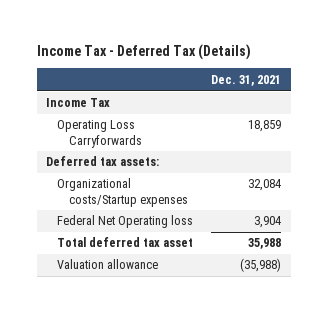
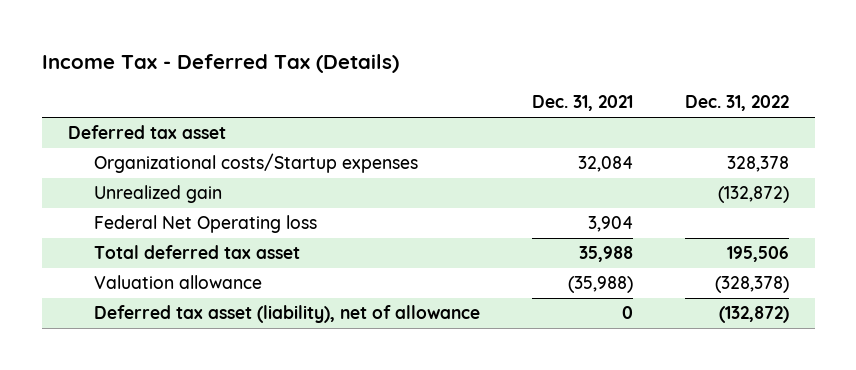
- | Dec. 31, 2021
+ | Dec. 31, 2021 | Dec. 31, 2022
- Income Tax
- Operating Loss Carryforwards | 18,859
- Deferred tax assets:
+ Deferred tax asset
+ Unrealized gain | | (132,872)
+ Deferred tax asset (liability), net of allowance | 0 | (132,872)

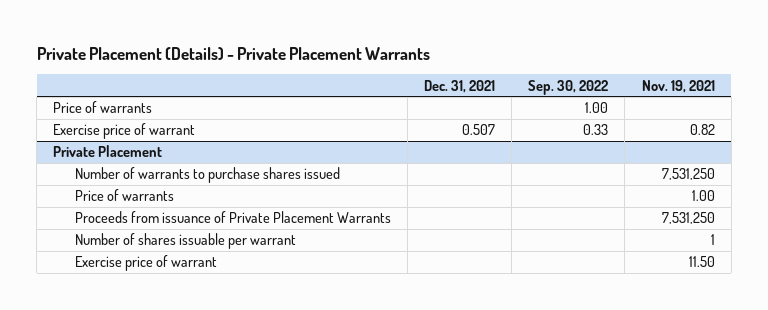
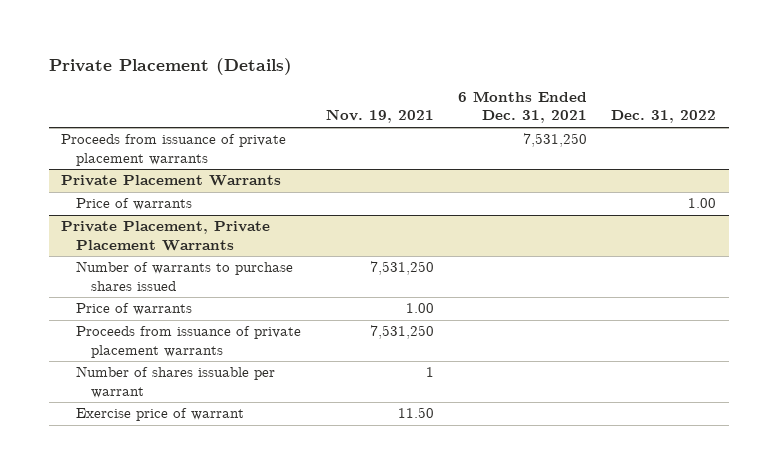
- Private Placement (Details) - Private Placement Warrants
+ Private Placement (Details)
- | Dec. 31, 2021 | Sep. 30, 2022 | Nov. 19, 2021
+ | Nov. 19, 2021 | 6 Months Ended Dec. 31, 2021 | Dec. 31, 2022
+ Proceeds from issuance of private placement warrants | | 7,531,250 |
+ Private Placement Warrants
- Exercise price of warrant | 0.507 | 0.33 | 0.82
- Private Placement
+ Private Placement, Private Placement Warrants
- Proceeds from issuance of Private Placement Warrants | | | 7,531,250
+ Proceeds from issuance of private placement warrants | 7,531,250 | |

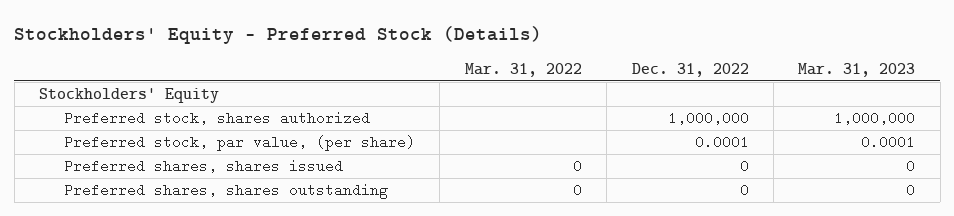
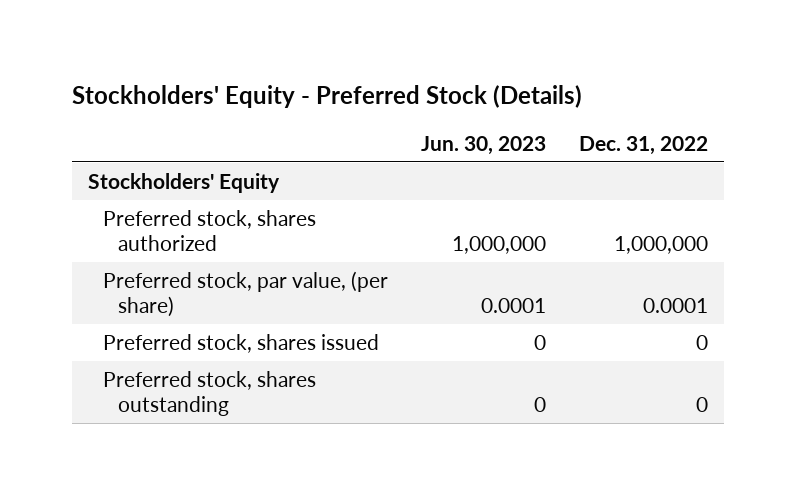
- | Mar. 31, 2022 | Dec. 31, 2022 | Mar. 31, 2023
+ | Jun. 30, 2023 | Dec. 31, 2022
- Preferred shares, shares issued | 0 | 0 | 0
- Preferred shares, shares outstanding | 0 | 0 | 0
+ Preferred stock, shares issued | 0 | 0
+ Preferred stock, shares outstanding | 0 | 0

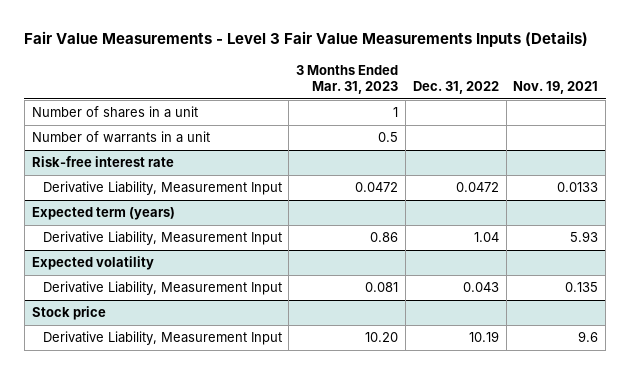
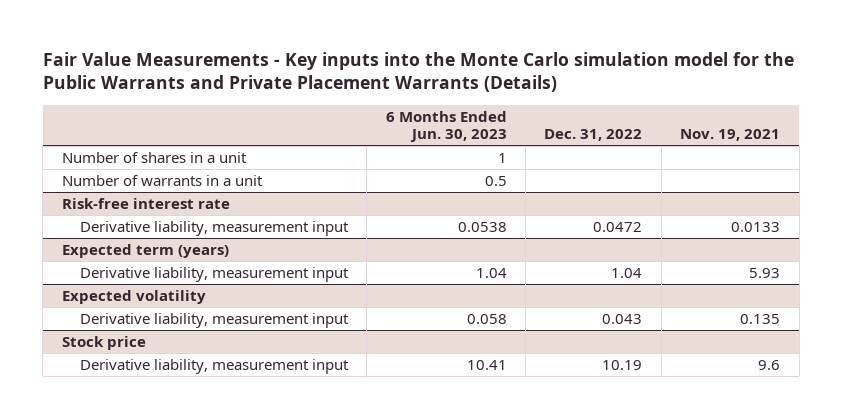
- Fair Value Measurements - Level 3 Fair Value Measurements Inputs (Details)
+ Fair Value Measurements - Key inputs into the Monte Carlo simulation model for the Public Warrants and Private Placement Warrants (Details)
- | 3 Months Ended Mar. 31, 2023 | Dec. 31, 2022 | Nov. 19, 2021
+ | 6 Months Ended Jun. 30, 2023 | Dec. 31, 2022 | Nov. 19, 2021
@ Risk-free interest rate
- Derivative Liability, Measurement Input | 0.0472 | 0.0472 | 0.0133
+ Derivative liability, measurement input | 0.0538 | 0.0472 | 0.0133
@ Expected term (years)
- Derivative Liability, Measurement Input | 0.86 | 1.04 | 5.93
+ Derivative liability, measurement input | 1.04 | 1.04 | 5.93
@ Expected volatility
- Derivative Liability, Measurement Input | 0.081 | 0.043 | 0.135
+ Derivative liability, measurement input | 0.058 | 0.043 | 0.135
@ Stock price
- Derivative Liability, Measurement Input | 10.20 | 10.19 | 9.6
+ Derivative liability, measurement input | 10.41 | 10.19 | 9.6

